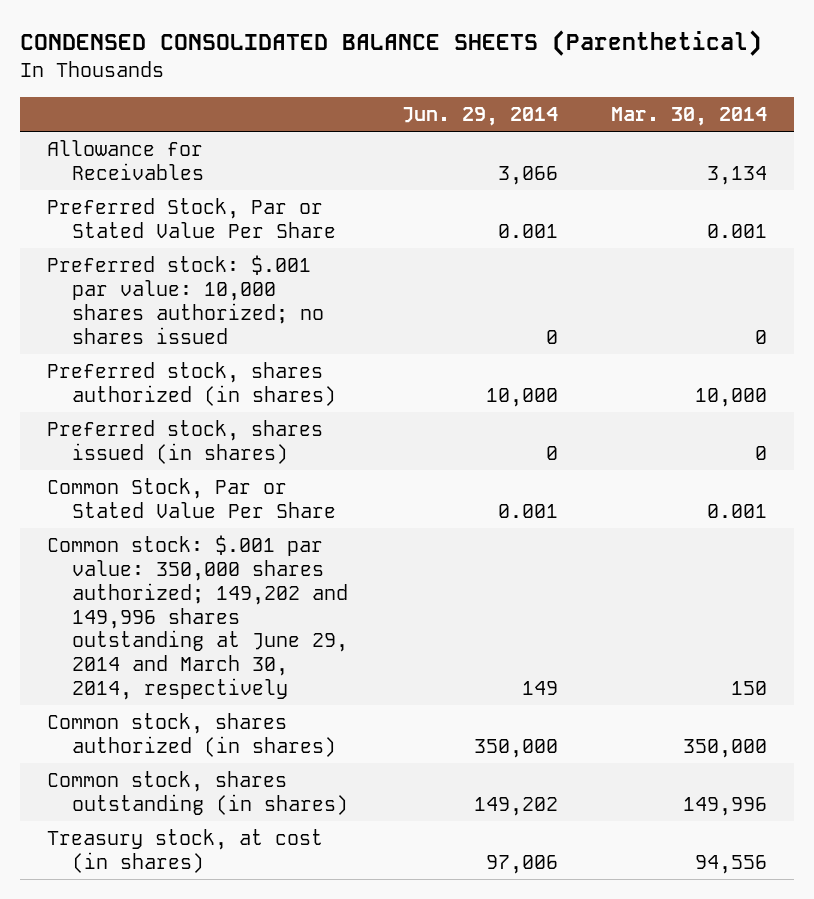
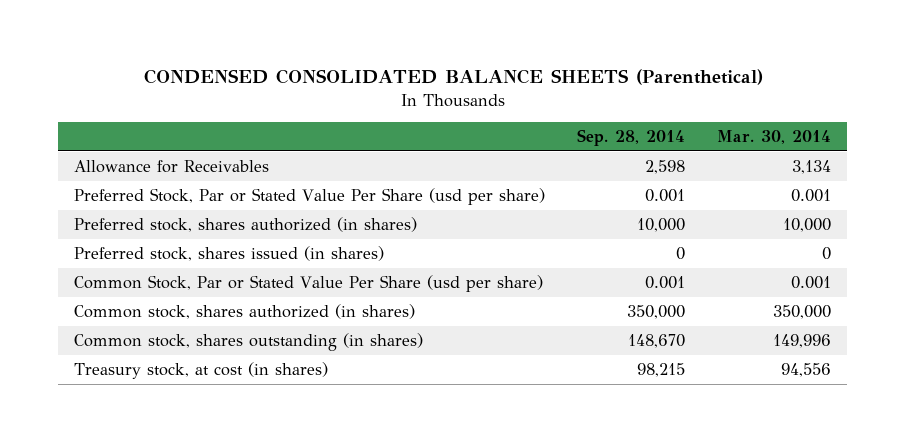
- | Jun. 29, 2014 | Mar. 30, 2014
+ | Sep. 28, 2014 | Mar. 30, 2014
- Preferred Stock, Par or Stated Value Per Share | 0.001 | 0.001
- Preferred stock: $.001 par value: 10,000 shares authorized; no shares issued | 0 | 0
+ Preferred Stock, Par or Stated Value Per Share (usd per share) | 0.001 | 0.001
- Common Stock, Par or Stated Value Per Share | 0.001 | 0.001
- Common stock: $.001 par value: 350,000 shares authorized; 149,202 and 149,996 shares outstanding at June 29, 2014 and March 30, 2014, respectively | 149 | 150
+ Common Stock, Par or Stated Value Per Share (usd per share) | 0.001 | 0.001

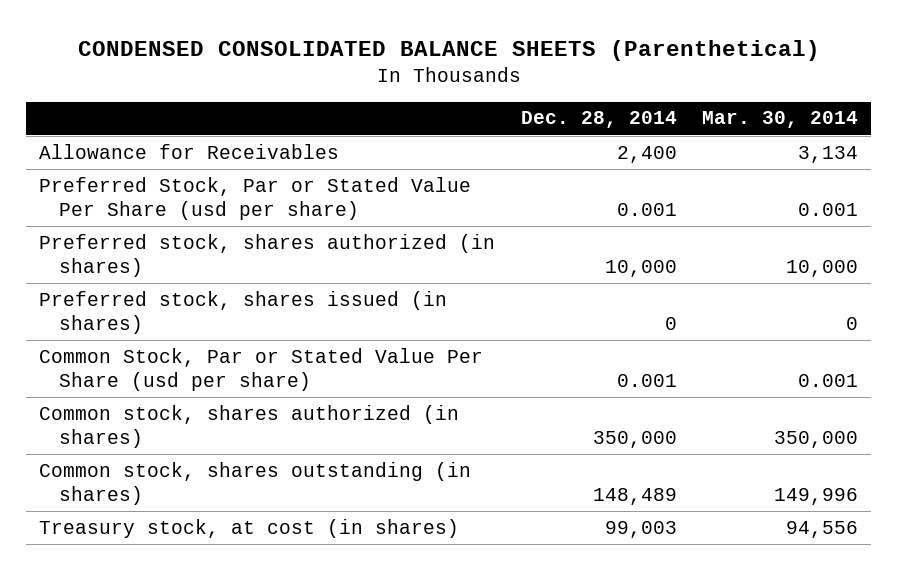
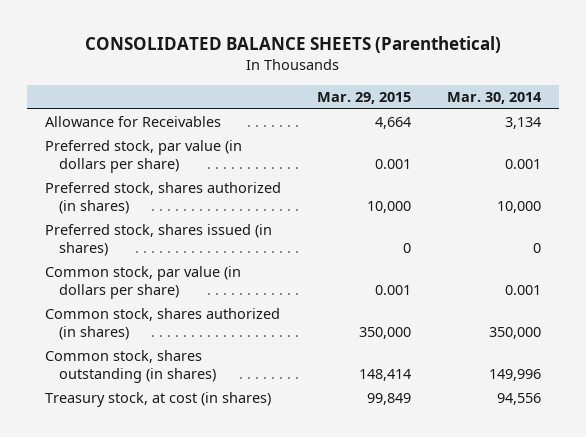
- CONDENSED CONSOLIDATED BALANCE SHEETS (Parenthetical)
+ CONSOLIDATED BALANCE SHEETS (Parenthetical)
- | Dec. 28, 2014 | Mar. 30, 2014
+ | Mar. 29, 2015 | Mar. 30, 2014
- Preferred Stock, Par or Stated Value Per Share (usd per share) | 0.001 | 0.001
+ Preferred stock, par value (in dollars per share) | 0.001 | 0.001
- Common Stock, Par or Stated Value Per Share (usd per share) | 0.001 | 0.001
+ Common stock, par value (in dollars per share) | 0.001 | 0.001

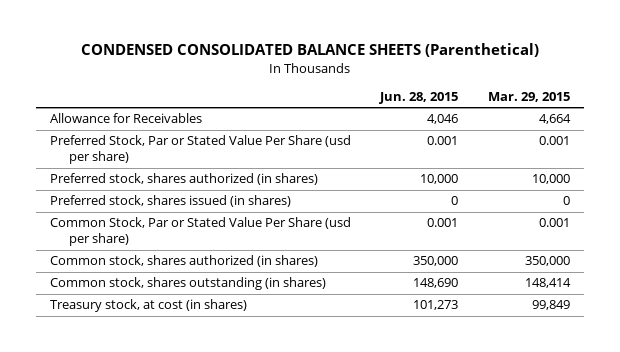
- CONSOLIDATED BALANCE SHEETS (Parenthetical)
+ CONDENSED CONSOLIDATED BALANCE SHEETS (Parenthetical)
- | Mar. 29, 2015 | Mar. 30, 2014
+ | Jun. 28, 2015 | Mar. 29, 2015
- Preferred stock, par value (in dollars per share) | 0.001 | 0.001
+ Preferred Stock, Par or Stated Value Per Share (usd per share) | 0.001 | 0.001
- Common stock, par value (in dollars per share) | 0.001 | 0.001
+ Common Stock, Par or Stated Value Per Share (usd per share) | 0.001 | 0.001

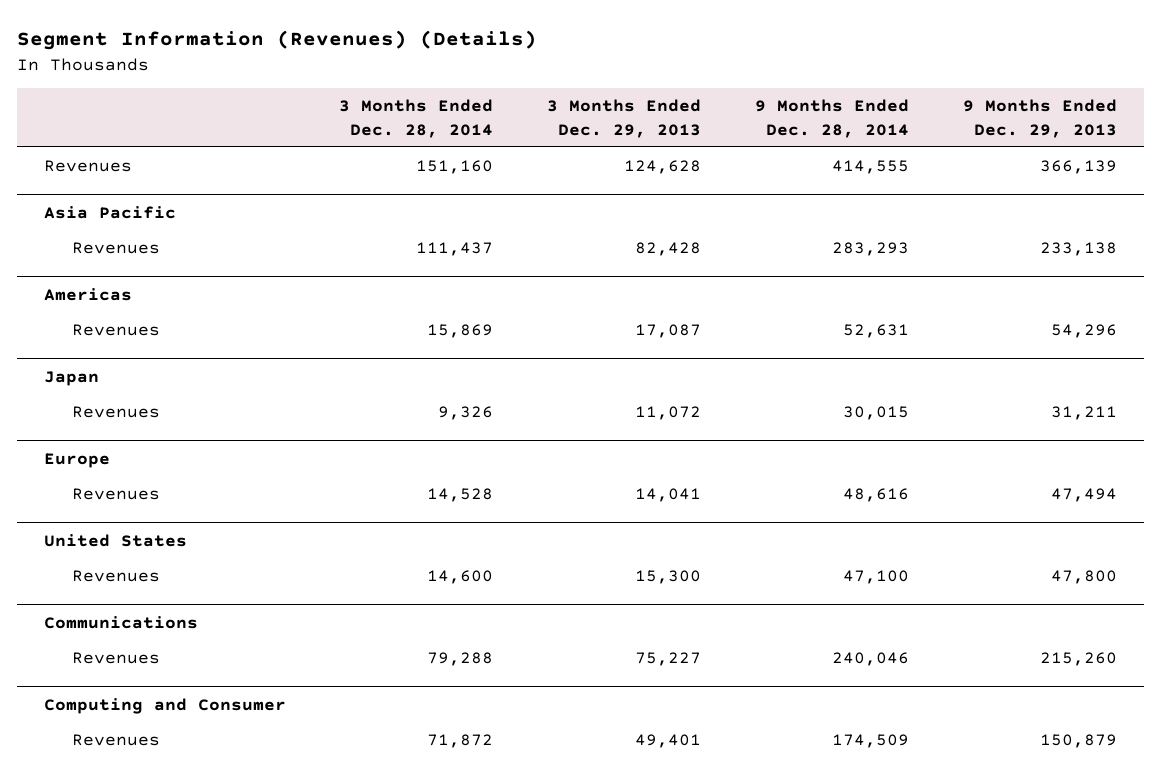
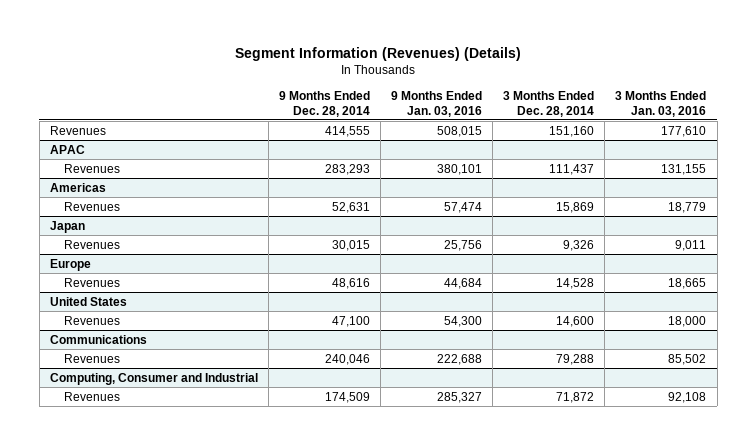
- | 3 Months Ended Dec. 28, 2014 | 3 Months Ended Dec. 29, 2013 | 9 Months Ended Dec. 28, 2014 | 9 Months Ended Dec. 29, 2013
+ | 9 Months Ended Dec. 28, 2014 | 9 Months Ended Jan. 03, 2016 | 3 Months Ended Dec. 28, 2014 | 3 Months Ended Jan. 03, 2016
- Asia Pacific
+ APAC
- Computing and Consumer
+ Computing, Consumer and Industrial

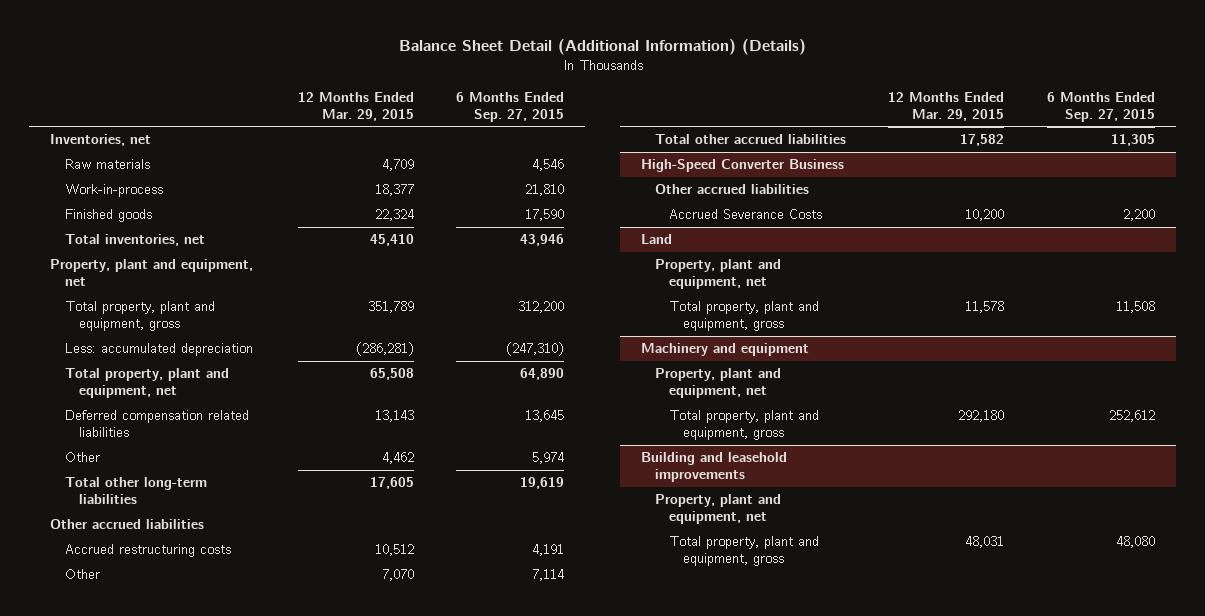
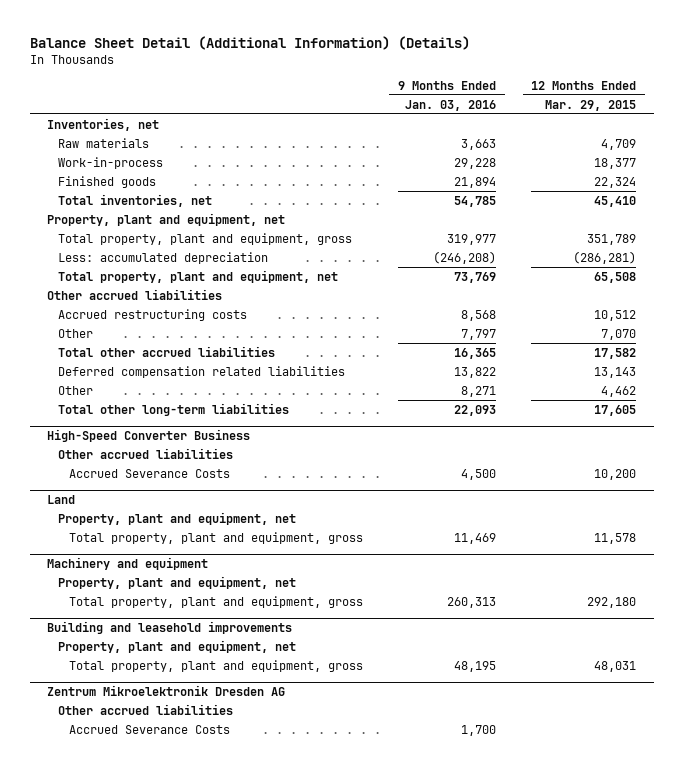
- | 12 Months Ended Mar. 29, 2015 | 6 Months Ended Sep. 27, 2015
+ | 9 Months Ended Jan. 03, 2016 | 12 Months Ended Mar. 29, 2015
moved down: Deferred compensation related liabilities | 13,822 | 13,143
moved down: Other | 8,271 | 4,462
moved down: Total other long-term liabilities | 22,093 | 17,605
+ Zentrum Mikroelektronik Dresden AG
+ Other accrued liabilities
+ Accrued Severance Costs | 1,700 |

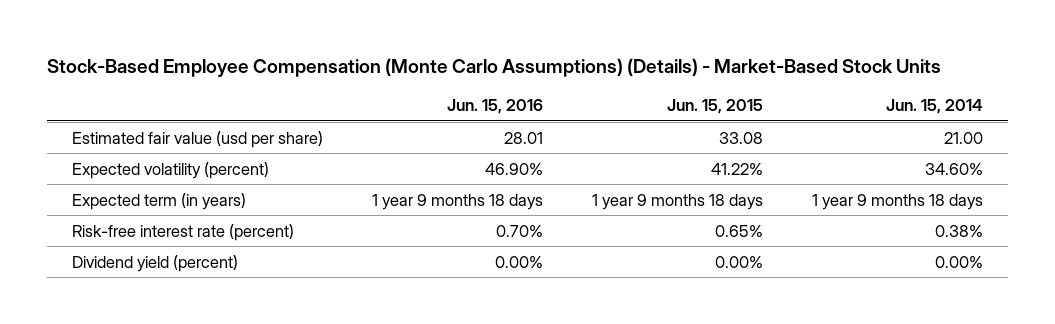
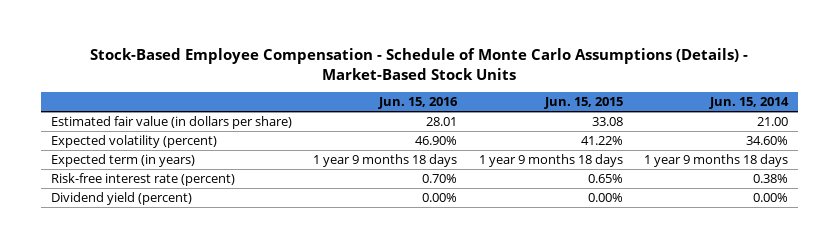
- Stock-Based Employee Compensation (Monte Carlo Assumptions) (Details) - Market-Based Stock Units
+ Stock-Based Employee Compensation - Schedule of Monte Carlo Assumptions (Details) - Market-Based Stock Units
- Estimated fair value (usd per share) | 28.01 | 33.08 | 21.00
+ Estimated fair value (in dollars per share) | 28.01 | 33.08 | 21.00

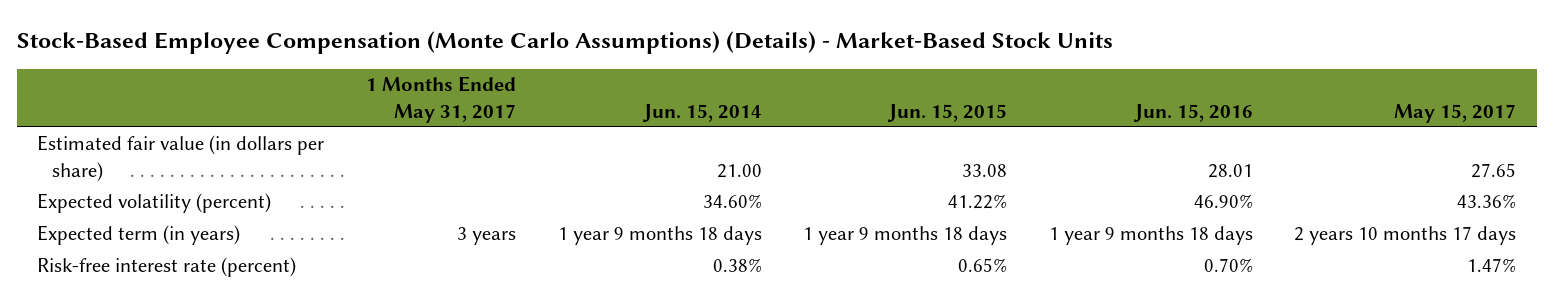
- Stock-Based Employee Compensation - Schedule of Monte Carlo Assumptions (Details) - Market-Based Stock Units
+ Stock-Based Employee Compensation (Monte Carlo Assumptions) (Details) - Market-Based Stock Units
- | Jun. 15, 2016 | Jun. 15, 2015 | Jun. 15, 2014
+ | 1 Months Ended May 31, 2017 | Jun. 15, 2014 | Jun. 15, 2015 | Jun. 15, 2016 | May 15, 2017
- Dividend yield (percent) | 0.00% | 0.00% | 0.00%

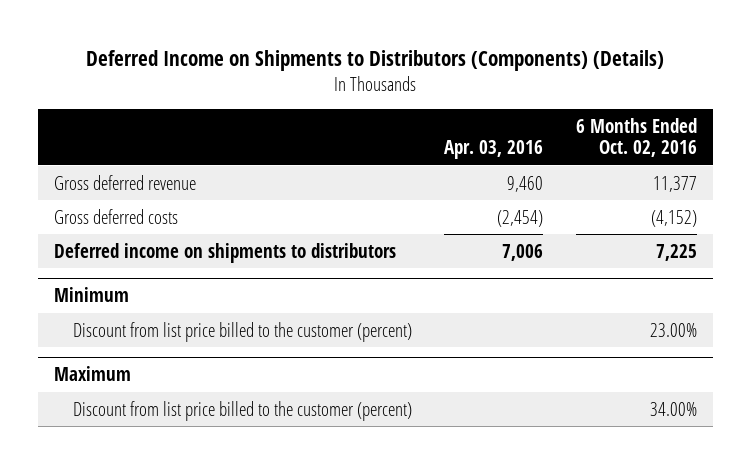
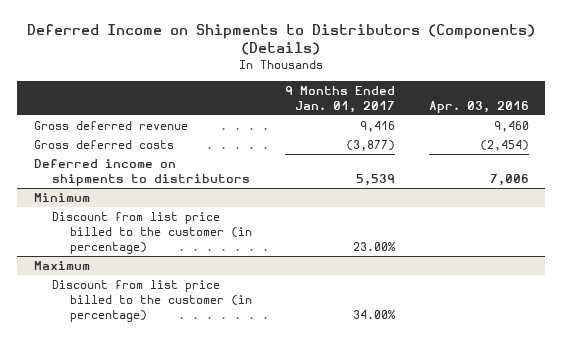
- | Apr. 03, 2016 | 6 Months Ended Oct. 02, 2016
+ | 9 Months Ended Jan. 01, 2017 | Apr. 03, 2016
@ Minimum
- Discount from list price billed to the customer (percent) | | 23.00%
+ Discount from list price billed to the customer (in percentage) | 23.00% |
@ Maximum
- Discount from list price billed to the customer (percent) | | 34.00%
+ Discount from list price billed to the customer (in percentage) | 34.00% |

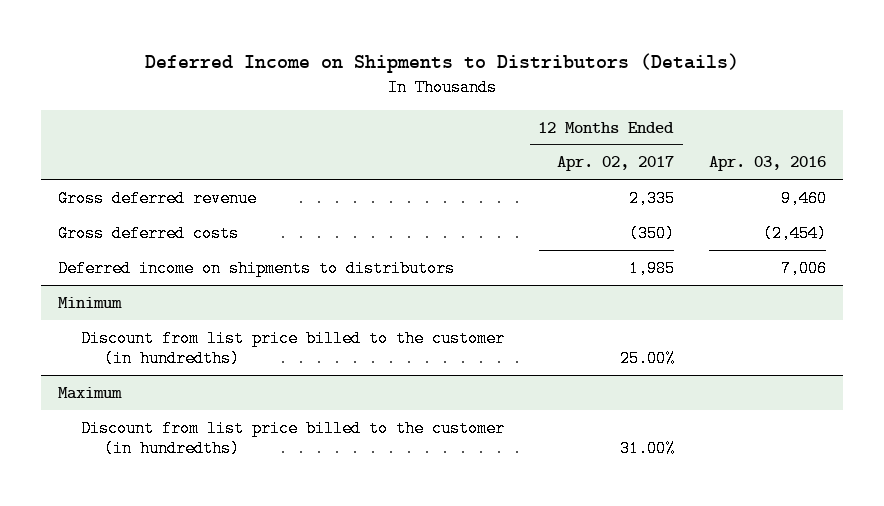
- Deferred Income on Shipments to Distributors (Components) (Details)
+ Deferred Income on Shipments to Distributors (Details)
- | 9 Months Ended Jan. 01, 2017 | Apr. 03, 2016
+ | 12 Months Ended Apr. 02, 2017 | Apr. 03, 2016
@ Minimum
- Discount from list price billed to the customer (in percentage) | 23.00% |
+ Discount from list price billed to the customer (in hundredths) | 25.00% |
@ Maximum
- Discount from list price billed to the customer (in percentage) | 34.00% |
+ Discount from list price billed to the customer (in hundredths) | 31.00% |

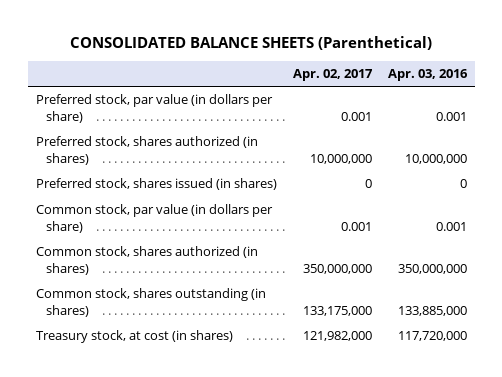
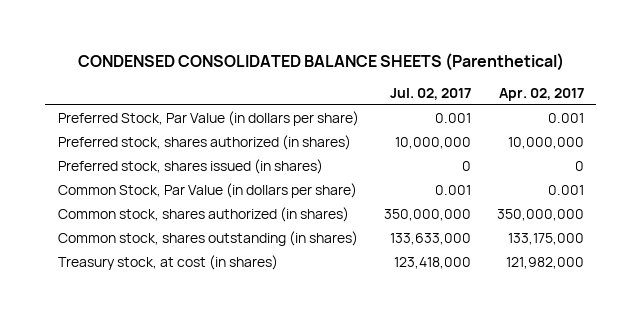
- CONSOLIDATED BALANCE SHEETS (Parenthetical)
+ CONDENSED CONSOLIDATED BALANCE SHEETS (Parenthetical)
- | Apr. 02, 2017 | Apr. 03, 2016
+ | Jul. 02, 2017 | Apr. 02, 2017
- Preferred stock, par value (in dollars per share) | 0.001 | 0.001
+ Preferred Stock, Par Value (in dollars per share) | 0.001 | 0.001
- Common stock, par value (in dollars per share) | 0.001 | 0.001
+ Common Stock, Par Value (in dollars per share) | 0.001 | 0.001

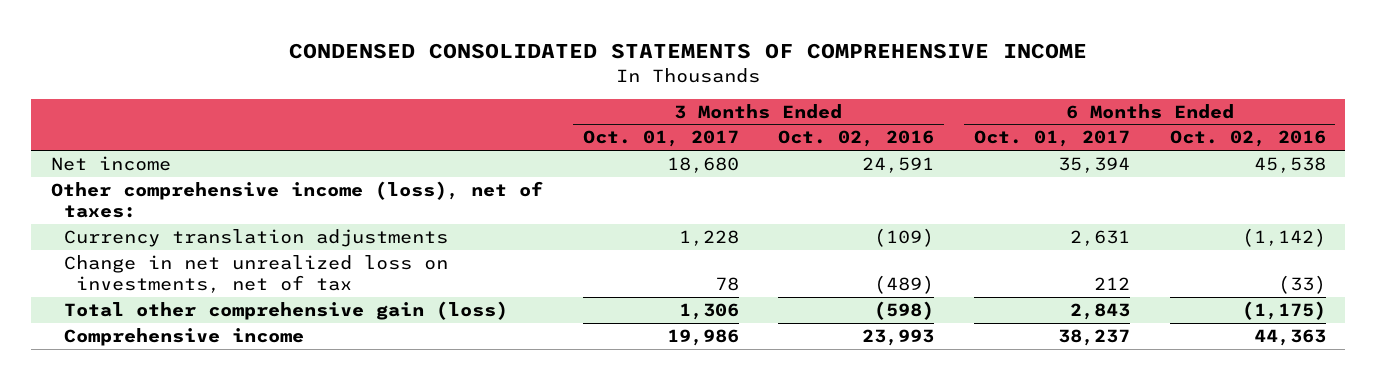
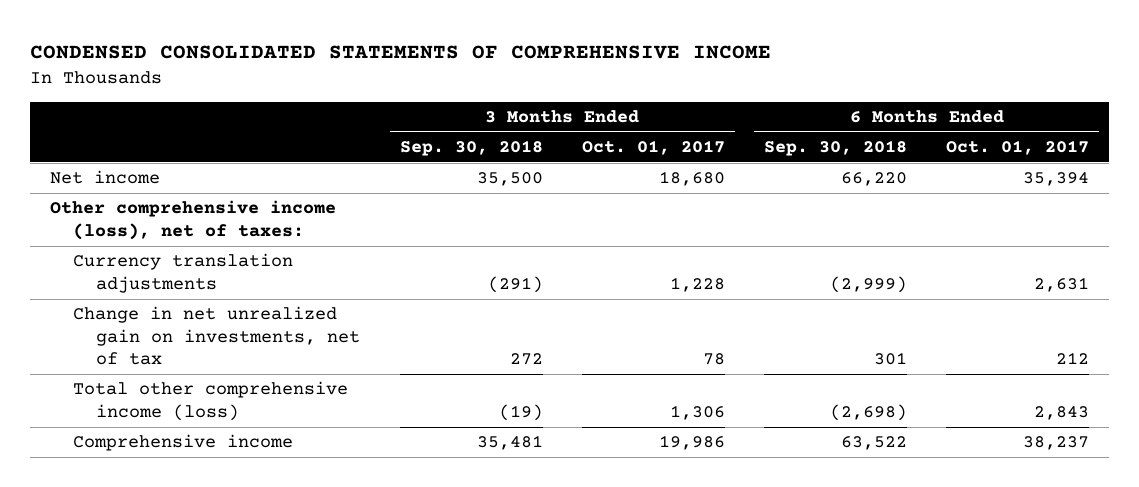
- | 3 Months Ended Oct. 01, 2017 | 3 Months Ended Oct. 02, 2016 | 6 Months Ended Oct. 01, 2017 | 6 Months Ended Oct. 02, 2016
+ | 3 Months Ended Sep. 30, 2018 | 3 Months Ended Oct. 01, 2017 | 6 Months Ended Sep. 30, 2018 | 6 Months Ended Oct. 01, 2017
- Change in net unrealized loss on investments, net of tax | 78 | (489) | 212 | (33)
- Total other comprehensive gain (loss) | 1,306 | (598) | 2,843 | (1,175)
+ Change in net unrealized gain on investments, net of tax | 272 | 78 | 301 | 212
+ Total other comprehensive income (loss) | (19) | 1,306 | (2,698) | 2,843

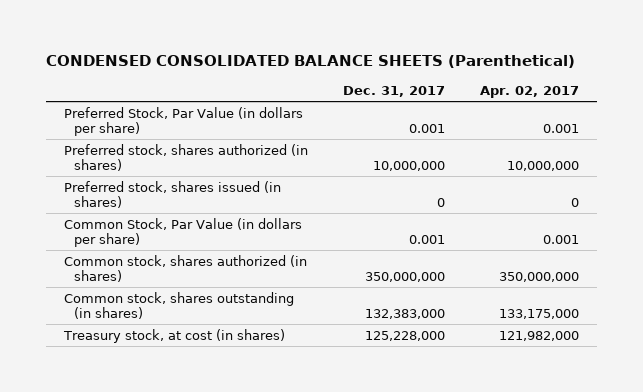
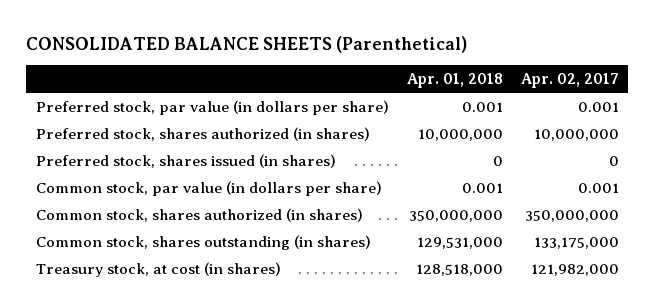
- CONDENSED CONSOLIDATED BALANCE SHEETS (Parenthetical)
+ CONSOLIDATED BALANCE SHEETS (Parenthetical)
- | Dec. 31, 2017 | Apr. 02, 2017
+ | Apr. 01, 2018 | Apr. 02, 2017
- Preferred Stock, Par Value (in dollars per share) | 0.001 | 0.001
+ Preferred stock, par value (in dollars per share) | 0.001 | 0.001
- Common Stock, Par Value (in dollars per share) | 0.001 | 0.001
+ Common stock, par value (in dollars per share) | 0.001 | 0.001

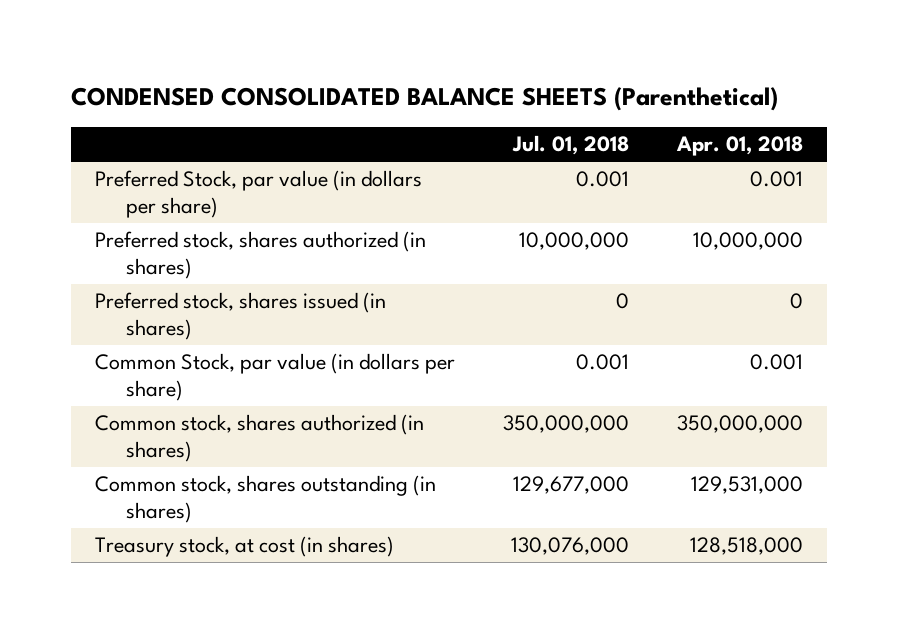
- CONSOLIDATED BALANCE SHEETS (Parenthetical)
+ CONDENSED CONSOLIDATED BALANCE SHEETS (Parenthetical)
- | Apr. 01, 2018 | Apr. 02, 2017
+ | Jul. 01, 2018 | Apr. 01, 2018
- Preferred stock, par value (in dollars per share) | 0.001 | 0.001
+ Preferred Stock, par value (in dollars per share) | 0.001 | 0.001
- Common stock, par value (in dollars per share) | 0.001 | 0.001
+ Common Stock, par value (in dollars per share) | 0.001 | 0.001

